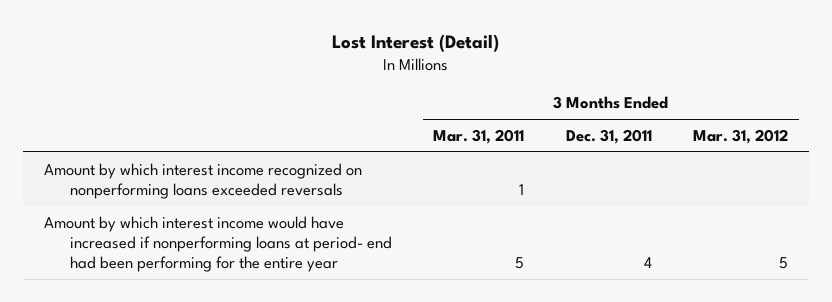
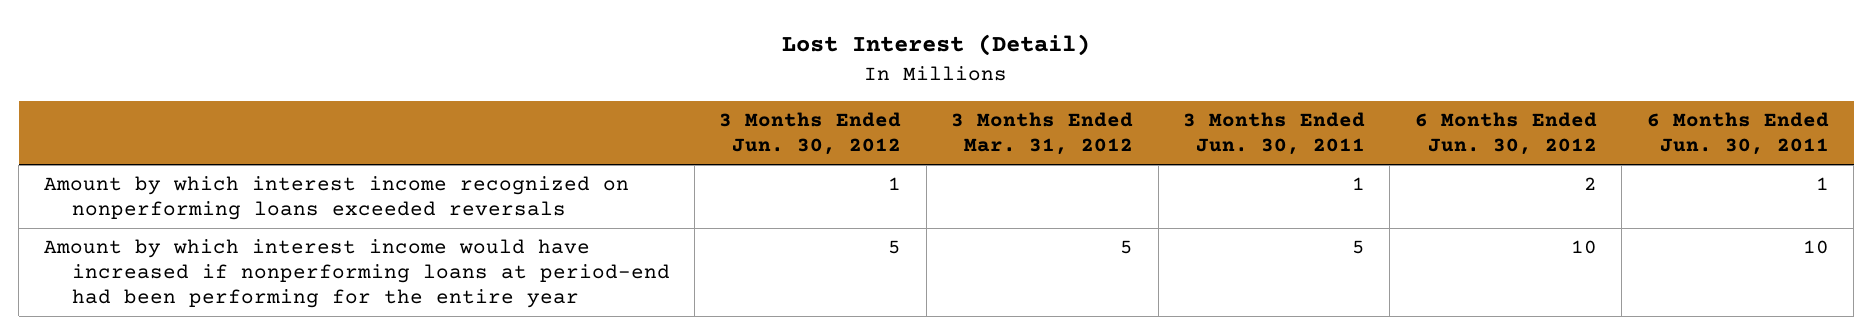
- | 3 Months Ended Mar. 31, 2011 | 3 Months Ended Dec. 31, 2011 | 3 Months Ended Mar. 31, 2012
+ | 3 Months Ended Jun. 30, 2012 | 3 Months Ended Mar. 31, 2012 | 3 Months Ended Jun. 30, 2011 | 6 Months Ended Jun. 30, 2012 | 6 Months Ended Jun. 30, 2011
- Amount by which interest income would have increased if nonperforming loans at period- end had been performing for the entire year | 5 | 4 | 5
+ Amount by which interest income would have increased if nonperforming loans at period-end had been performing for the entire year | 5 | 5 | 5 | 10 | 10

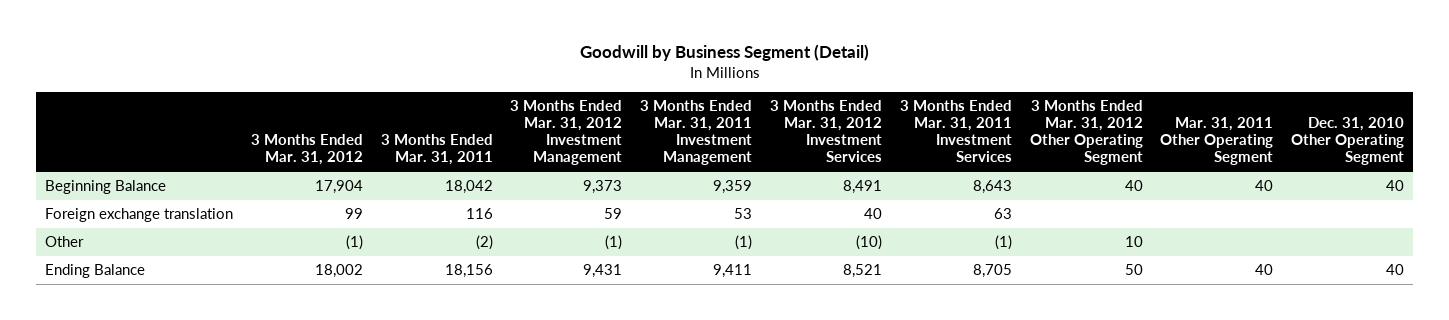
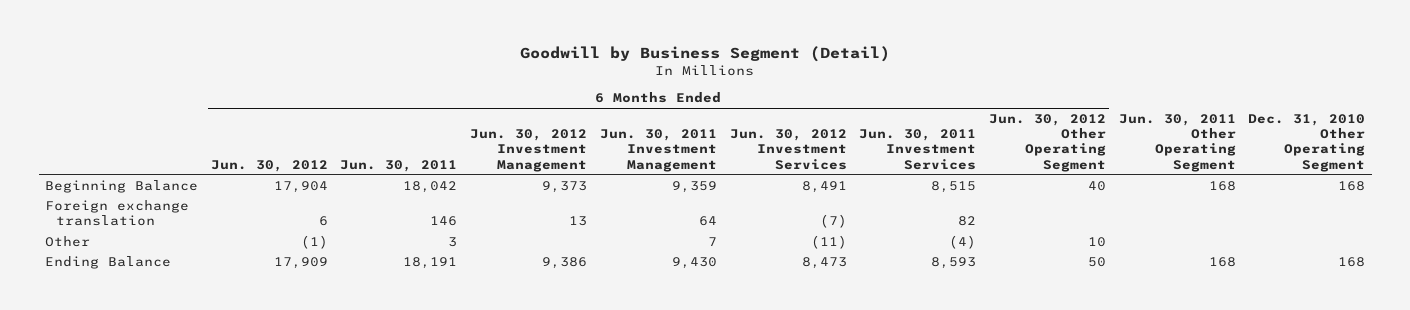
- | 3 Months Ended Mar. 31, 2012 | 3 Months Ended Mar. 31, 2011 | 3 Months Ended Mar. 31, 2012 Investment Management | 3 Months Ended Mar. 31, 2011 Investment Management | 3 Months Ended Mar. 31, 2012 Investment Services | 3 Months Ended Mar. 31, 2011 Investment Services | 3 Months Ended Mar. 31, 2012 Other Operating Segment | Mar. 31, 2011 Other Operating Segment | Dec. 31, 2010 Other Operating Segment
+ | 6 Months Ended Jun. 30, 2012 | 6 Months Ended Jun. 30, 2011 | 6 Months Ended Jun. 30, 2012 Investment Management | 6 Months Ended Jun. 30, 2011 Investment Management | 6 Months Ended Jun. 30, 2012 Investment Services | 6 Months Ended Jun. 30, 2011 Investment Services | 6 Months Ended Jun. 30, 2012 Other Operating Segment | Jun. 30, 2011 Other Operating Segment | Dec. 31, 2010 Other Operating Segment
- Beginning Balance | 17,904 | 18,042 | 9,373 | 9,359 | 8,491 | 8,643 | 40 | 40 | 40
+ Beginning Balance | 17,904 | 18,042 | 9,373 | 9,359 | 8,491 | 8,515 | 40 | 168 | 168
- Ending Balance | 18,002 | 18,156 | 9,431 | 9,411 | 8,521 | 8,705 | 50 | 40 | 40
+ Ending Balance | 17,909 | 18,191 | 9,386 | 9,430 | 8,473 | 8,593 | 50 | 168 | 168

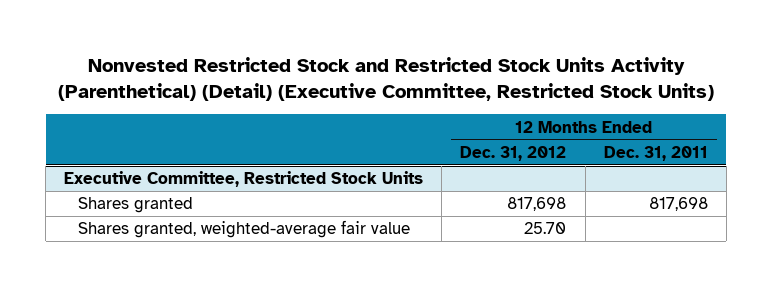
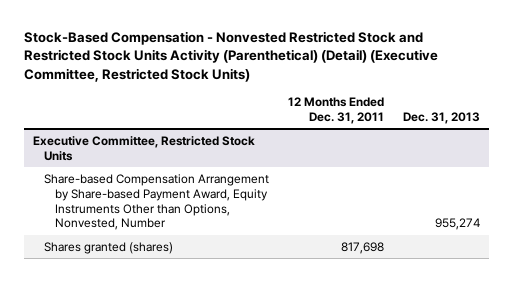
- Nonvested Restricted Stock and Restricted Stock Units Activity (Parenthetical) (Detail) (Executive Committee, Restricted Stock Units)
+ Stock-Based Compensation - Nonvested Restricted Stock and Restricted Stock Units Activity (Parenthetical) (Detail) (Executive Committee, Restricted Stock Units)
- | 12 Months Ended Dec. 31, 2012 | 12 Months Ended Dec. 31, 2011
+ | 12 Months Ended Dec. 31, 2011 | Dec. 31, 2013
@ Executive Committee, Restricted Stock Units
- Shares granted | 817,698 | 817,698
- Shares granted, weighted-average fair value | 25.70 |
+ Share-based Compensation Arrangement by Share-based Payment Award, Equity Instruments Other than Options, Nonvested, Number | | 955,274
+ Shares granted (shares) | 817,698 |

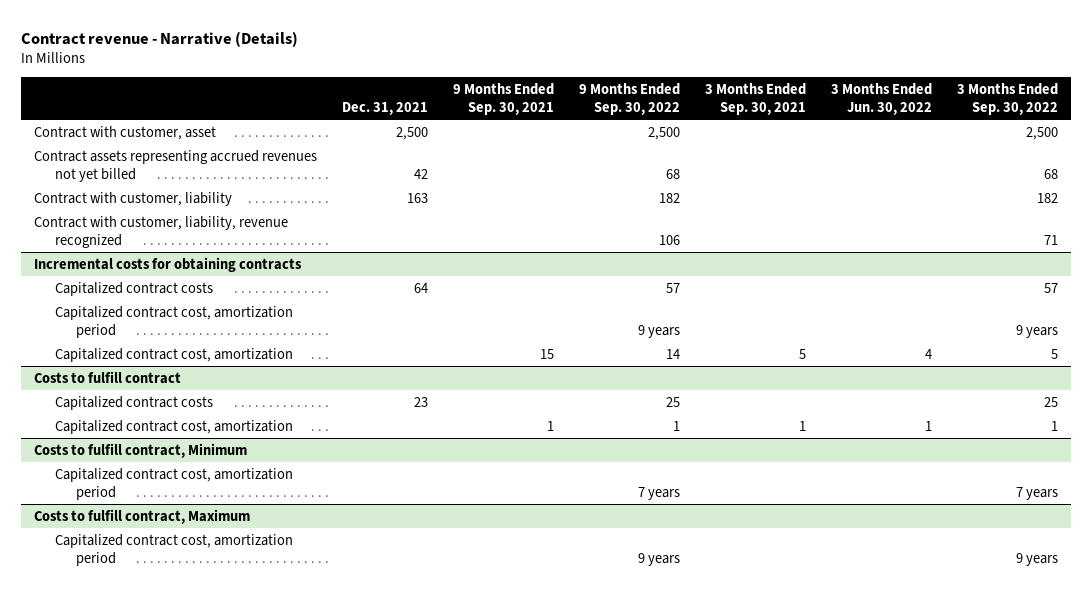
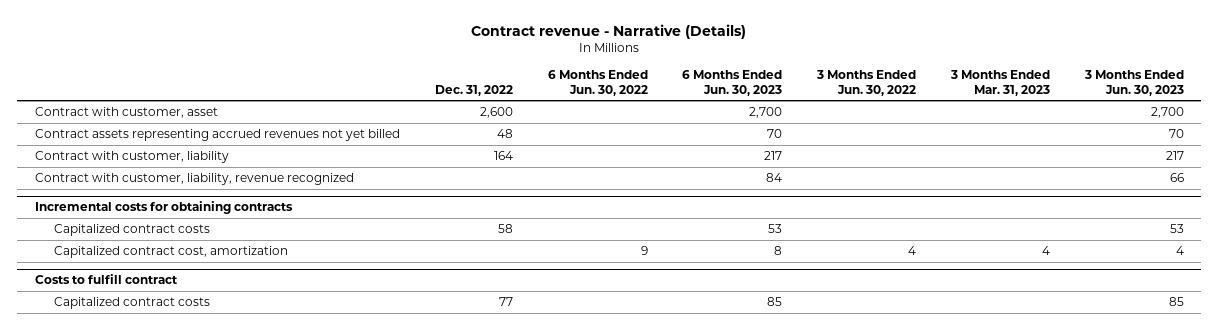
- | Dec. 31, 2021 | 9 Months Ended Sep. 30, 2021 | 9 Months Ended Sep. 30, 2022 | 3 Months Ended Sep. 30, 2021 | 3 Months Ended Jun. 30, 2022 | 3 Months Ended Sep. 30, 2022
+ | Dec. 31, 2022 | 6 Months Ended Jun. 30, 2022 | 6 Months Ended Jun. 30, 2023 | 3 Months Ended Jun. 30, 2022 | 3 Months Ended Mar. 31, 2023 | 3 Months Ended Jun. 30, 2023
@ Incremental costs for obtaining contracts
- Capitalized contract cost, amortization period | | | 9 years | | | 9 years
@ Costs to fulfill contract
- Capitalized contract cost, amortization | | 1 | 1 | 1 | 1 | 1
- Costs to fulfill contract, Minimum
- Capitalized contract cost, amortization period | | | 7 years | | | 7 years
- Costs to fulfill contract, Maximum
- Capitalized contract cost, amortization period | | | 9 years | | | 9 years

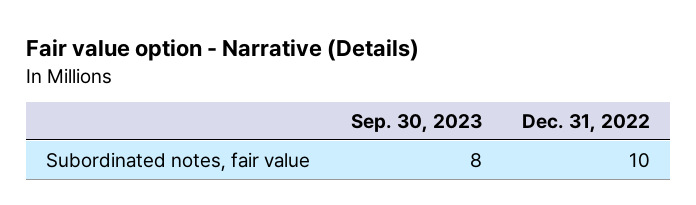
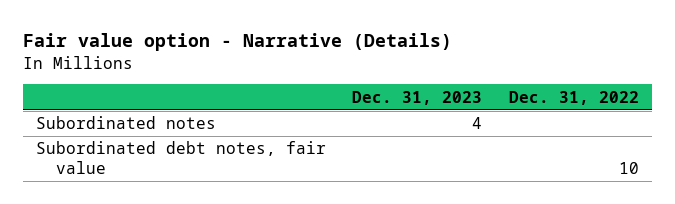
- | Sep. 30, 2023 | Dec. 31, 2022
+ | Dec. 31, 2023 | Dec. 31, 2022
- Subordinated notes, fair value | 8 | 10
+ Subordinated notes | 4 |
+ Subordinated debt notes, fair value | | 10

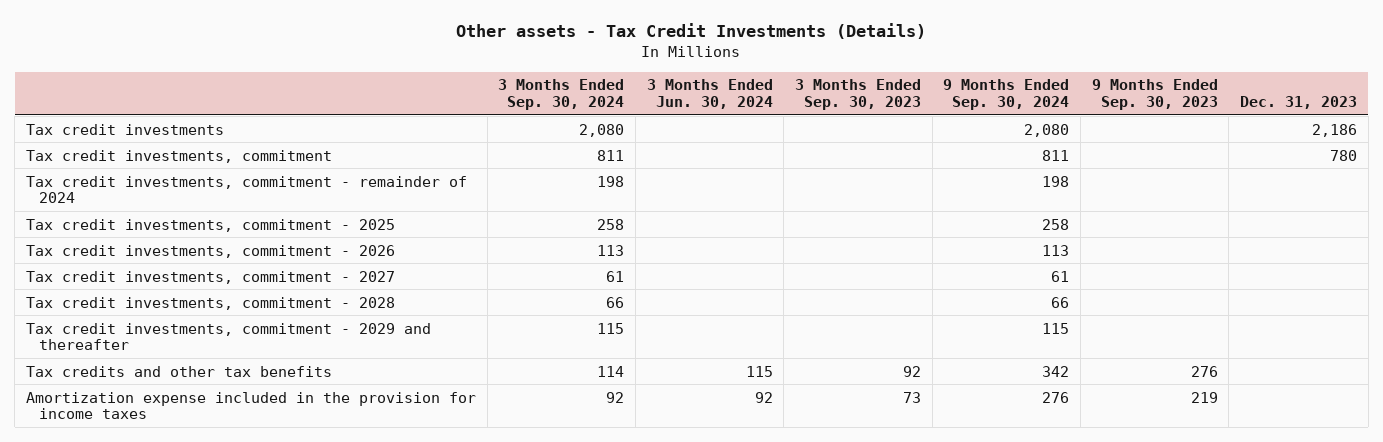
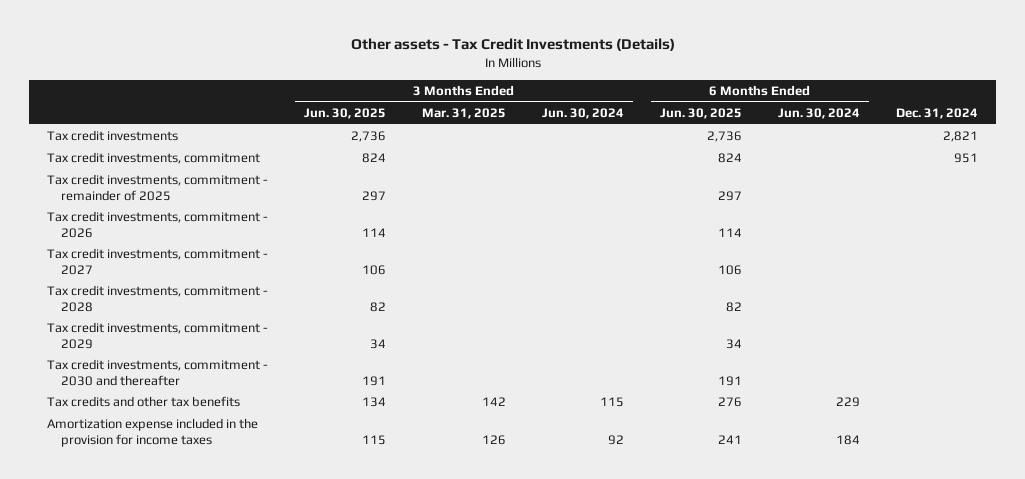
- | 3 Months Ended Sep. 30, 2024 | 3 Months Ended Jun. 30, 2024 | 3 Months Ended Sep. 30, 2023 | 9 Months Ended Sep. 30, 2024 | 9 Months Ended Sep. 30, 2023 | Dec. 31, 2023
+ | 3 Months Ended Jun. 30, 2025 | 3 Months Ended Mar. 31, 2025 | 3 Months Ended Jun. 30, 2024 | 6 Months Ended Jun. 30, 2025 | 6 Months Ended Jun. 30, 2024 | Dec. 31, 2024
- Tax credit investments, commitment - remainder of 2024 | 198 | | | 198 | |
- Tax credit investments, commitment - 2025 | 258 | | | 258 | |
+ Tax credit investments, commitment - remainder of 2025 | 297 | | | 297 | |
- Tax credit investments, commitment - 2029 and thereafter | 115 | | | 115 | |
+ Tax credit investments, commitment - 2029 | 34 | | | 34 | |
+ Tax credit investments, commitment - 2030 and thereafter | 191 | | | 191 | |

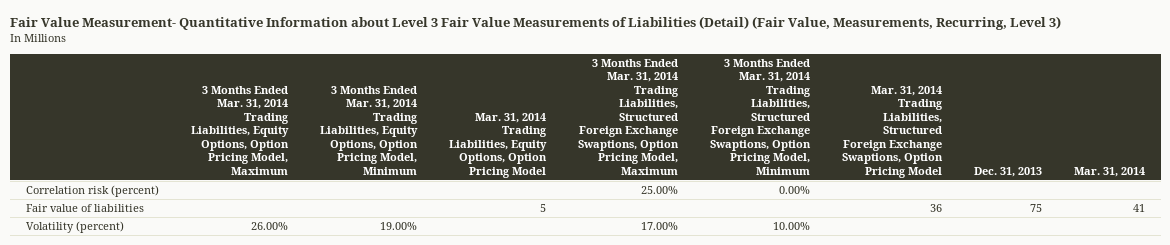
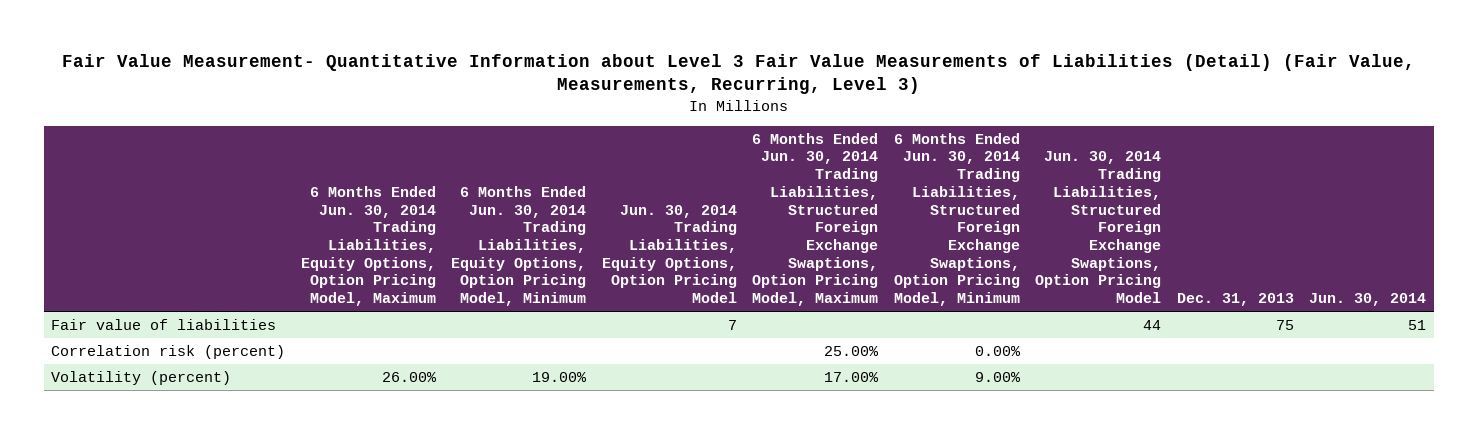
- | 3 Months Ended Mar. 31, 2014 Trading Liabilities, Equity Options, Option Pricing Model, Maximum | 3 Months Ended Mar. 31, 2014 Trading Liabilities, Equity Options, Option Pricing Model, Minimum | Mar. 31, 2014 Trading Liabilities, Equity Options, Option Pricing Model | 3 Months Ended Mar. 31, 2014 Trading Liabilities, Structured Foreign Exchange Swaptions, Option Pricing Model, Maximum | 3 Months Ended Mar. 31, 2014 Trading Liabilities, Structured Foreign Exchange Swaptions, Option Pricing Model, Minimum | Mar. 31, 2014 Trading Liabilities, Structured Foreign Exchange Swaptions, Option Pricing Model | Dec. 31, 2013 | Mar. 31, 2014
+ | 6 Months Ended Jun. 30, 2014 Trading Liabilities, Equity Options, Option Pricing Model, Maximum | 6 Months Ended Jun. 30, 2014 Trading Liabilities, Equity Options, Option Pricing Model, Minimum | Jun. 30, 2014 Trading Liabilities, Equity Options, Option Pricing Model | 6 Months Ended Jun. 30, 2014 Trading Liabilities, Structured Foreign Exchange Swaptions, Option Pricing Model, Maximum | 6 Months Ended Jun. 30, 2014 Trading Liabilities, Structured Foreign Exchange Swaptions, Option Pricing Model, Minimum | Jun. 30, 2014 Trading Liabilities, Structured Foreign Exchange Swaptions, Option Pricing Model | Dec. 31, 2013 | Jun. 30, 2014
moved down: Correlation risk (percent) | | | | 25.00% | 0.00% | | |

